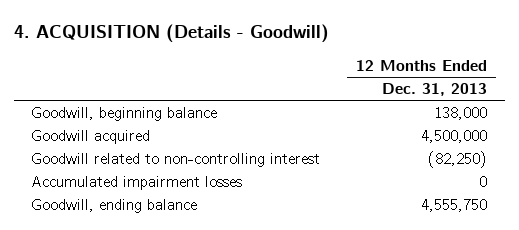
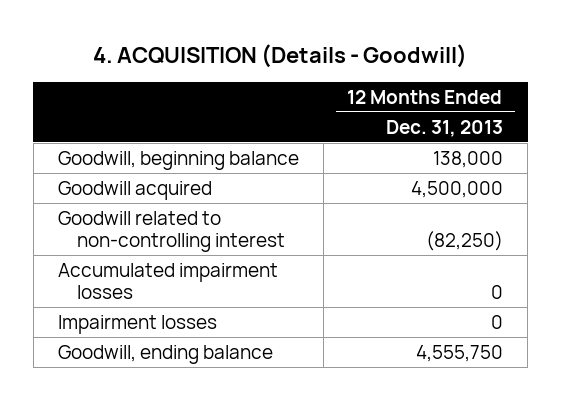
+ Impairment losses | 0

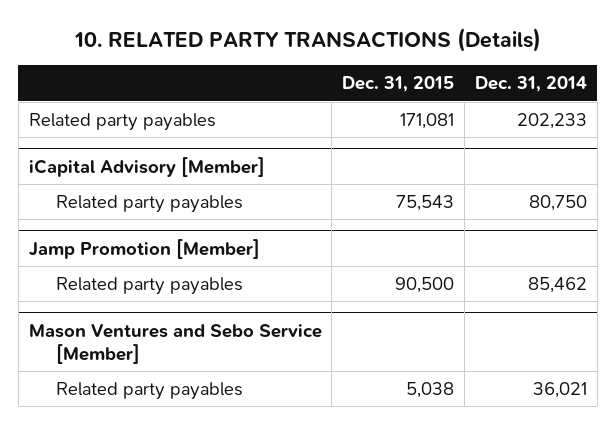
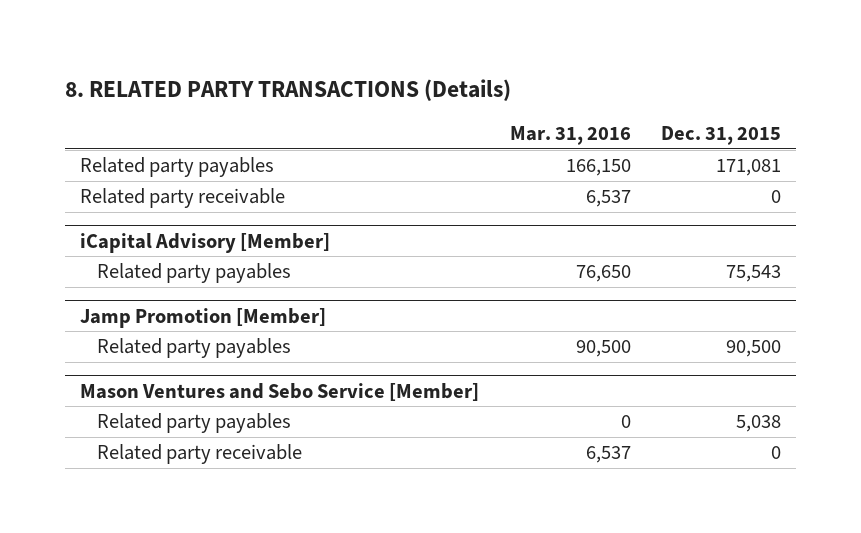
- 10. RELATED PARTY TRANSACTIONS (Details)
+ 8. RELATED PARTY TRANSACTIONS (Details)
- | Dec. 31, 2015 | Dec. 31, 2014
+ | Mar. 31, 2016 | Dec. 31, 2015
+ Related party receivable | 6,537 | 0
@ Mason Ventures and Sebo Service [Member]
+ Related party receivable | 6,537 | 0

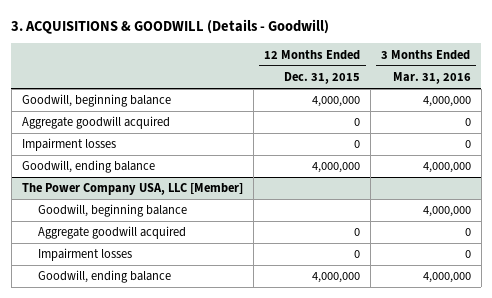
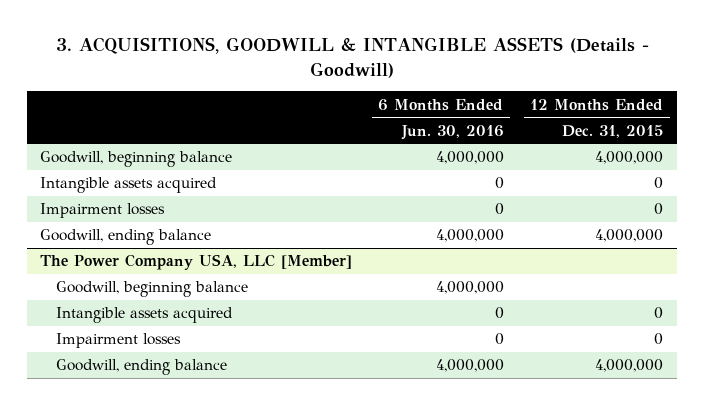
- 3. ACQUISITIONS & GOODWILL (Details - Goodwill)
+ 3. ACQUISITIONS, GOODWILL & INTANGIBLE ASSETS (Details - Goodwill)
- | 12 Months Ended Dec. 31, 2015 | 3 Months Ended Mar. 31, 2016
+ | 6 Months Ended Jun. 30, 2016 | 12 Months Ended Dec. 31, 2015
- Aggregate goodwill acquired | 0 | 0
+ Intangible assets acquired | 0 | 0
@ The Power Company USA, LLC [Member]
- Aggregate goodwill acquired | 0 | 0
+ Intangible assets acquired | 0 | 0

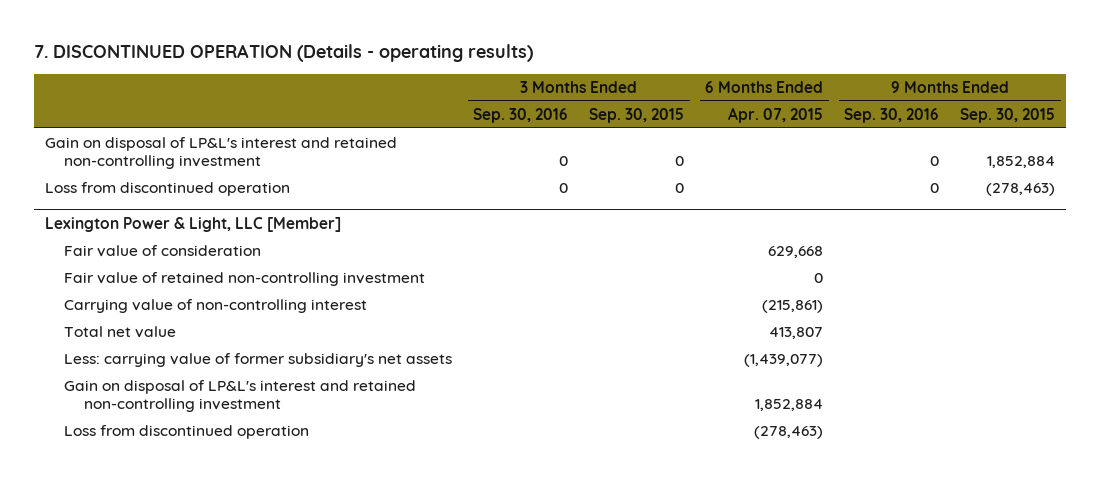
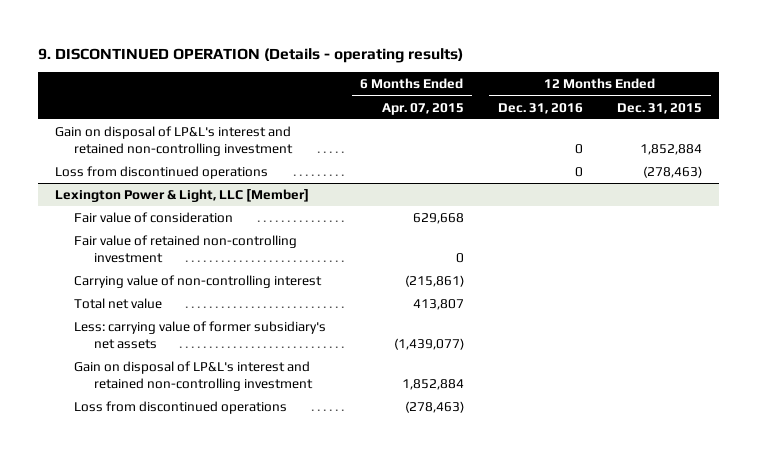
- 7. DISCONTINUED OPERATION (Details - operating results)
+ 9. DISCONTINUED OPERATION (Details - operating results)
- | 3 Months Ended Sep. 30, 2016 | 3 Months Ended Sep. 30, 2015 | 6 Months Ended Apr. 07, 2015 | 9 Months Ended Sep. 30, 2016 | 9 Months Ended Sep. 30, 2015
+ | 6 Months Ended Apr. 07, 2015 | 12 Months Ended Dec. 31, 2016 | 12 Months Ended Dec. 31, 2015
- Loss from discontinued operation | 0 | 0 | | 0 | (278,463)
+ Loss from discontinued operations | | 0 | (278,463)
@ Lexington Power & Light, LLC [Member]
- Loss from discontinued operation | | | (278,463) | |
+ Loss from discontinued operations | (278,463) | |

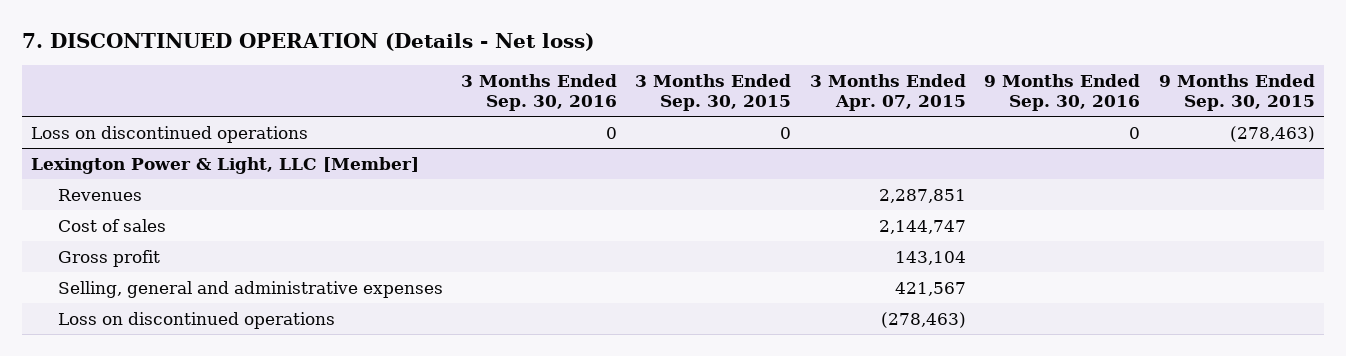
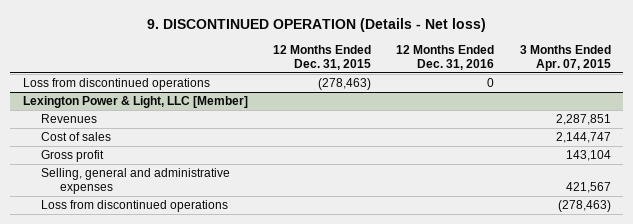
- 7. DISCONTINUED OPERATION (Details - Net loss)
+ 9. DISCONTINUED OPERATION (Details - Net loss)
- | 3 Months Ended Sep. 30, 2016 | 3 Months Ended Sep. 30, 2015 | 3 Months Ended Apr. 07, 2015 | 9 Months Ended Sep. 30, 2016 | 9 Months Ended Sep. 30, 2015
+ | 12 Months Ended Dec. 31, 2015 | 12 Months Ended Dec. 31, 2016 | 3 Months Ended Apr. 07, 2015
- Loss on discontinued operations | 0 | 0 | | 0 | (278,463)
+ Loss from discontinued operations | (278,463) | 0 |
@ Lexington Power & Light, LLC [Member]
- Loss on discontinued operations | | | (278,463) | |
+ Loss from discontinued operations | | | (278,463)

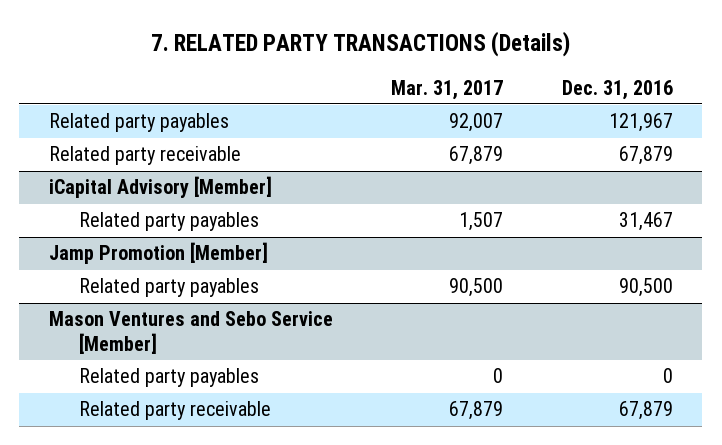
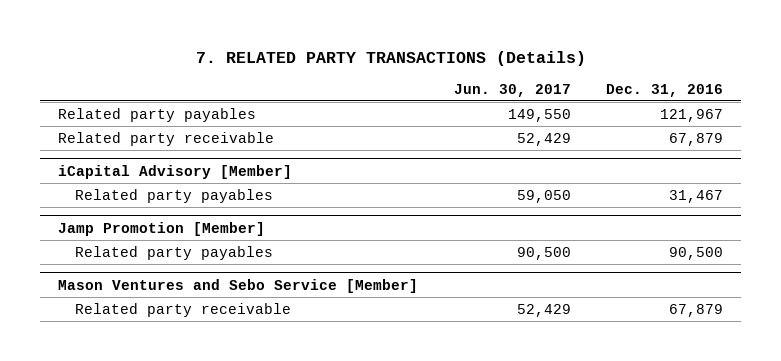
- | Mar. 31, 2017 | Dec. 31, 2016
+ | Jun. 30, 2017 | Dec. 31, 2016
@ Mason Ventures and Sebo Service [Member]
- Related party payables | 0 | 0

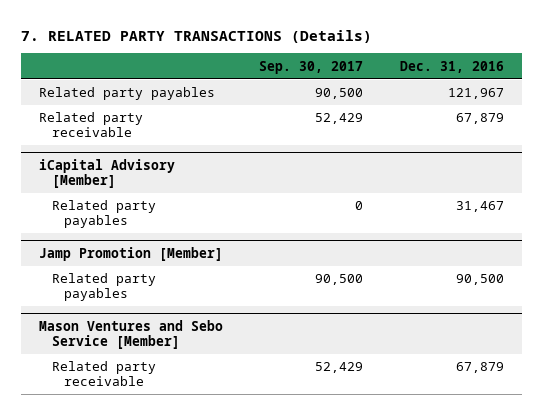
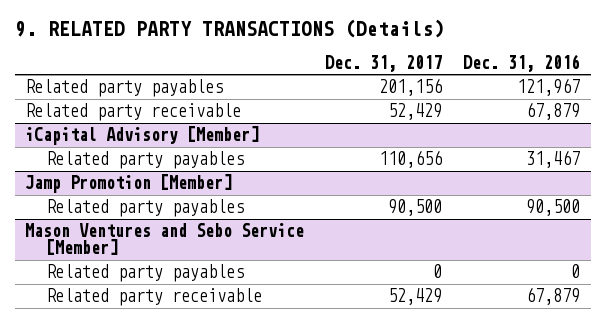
- 7. RELATED PARTY TRANSACTIONS (Details)
+ 9. RELATED PARTY TRANSACTIONS (Details)
- | Sep. 30, 2017 | Dec. 31, 2016
+ | Dec. 31, 2017 | Dec. 31, 2016
@ Mason Ventures and Sebo Service [Member]
+ Related party payables | 0 | 0

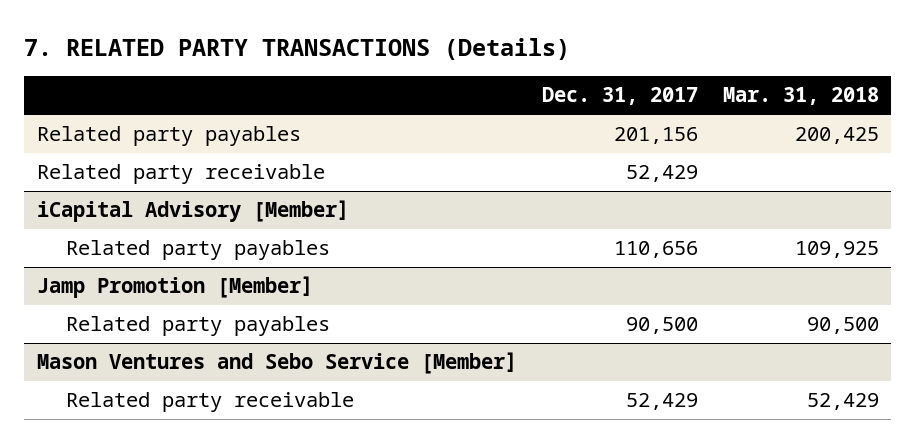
- 9. RELATED PARTY TRANSACTIONS (Details)
+ 7. RELATED PARTY TRANSACTIONS (Details)
- | Dec. 31, 2017 | Dec. 31, 2016
+ | Dec. 31, 2017 | Mar. 31, 2018
@ Mason Ventures and Sebo Service [Member]
- Related party payables | 0 | 0

